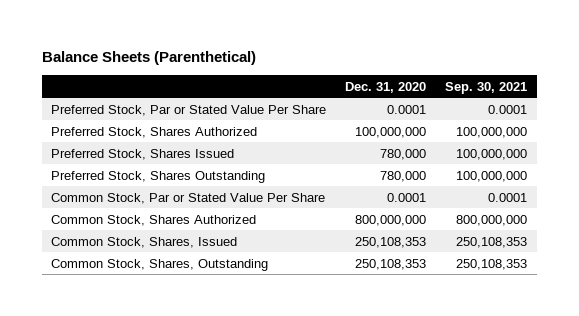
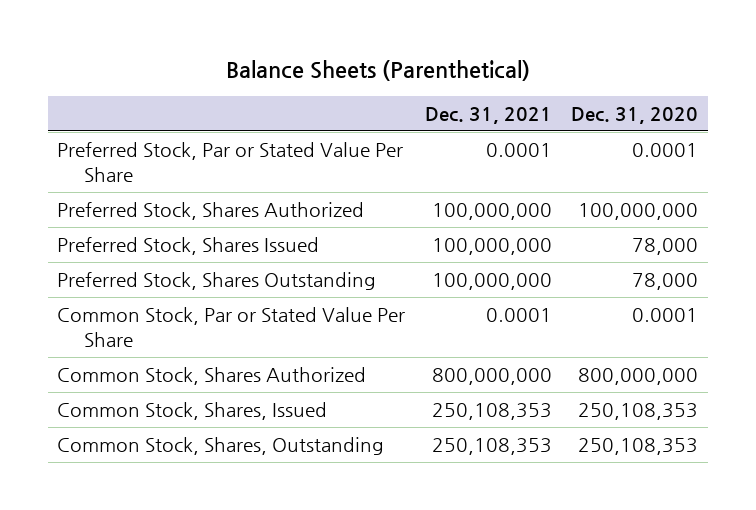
- | Dec. 31, 2020 | Sep. 30, 2021
+ | Dec. 31, 2021 | Dec. 31, 2020
- Preferred Stock, Shares Issued | 780,000 | 100,000,000
- Preferred Stock, Shares Outstanding | 780,000 | 100,000,000
+ Preferred Stock, Shares Issued | 100,000,000 | 78,000
+ Preferred Stock, Shares Outstanding | 100,000,000 | 78,000

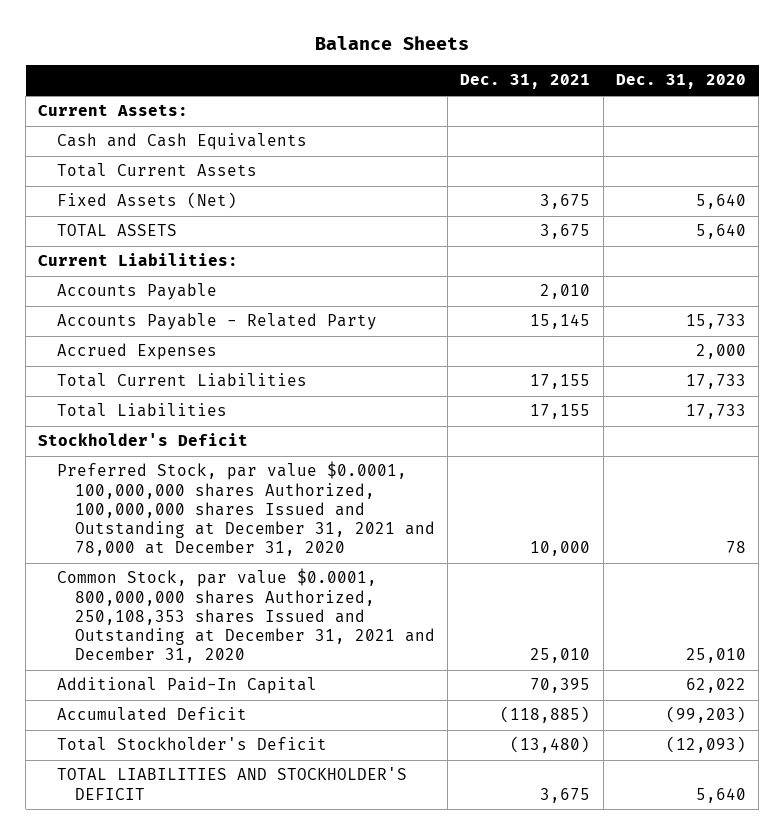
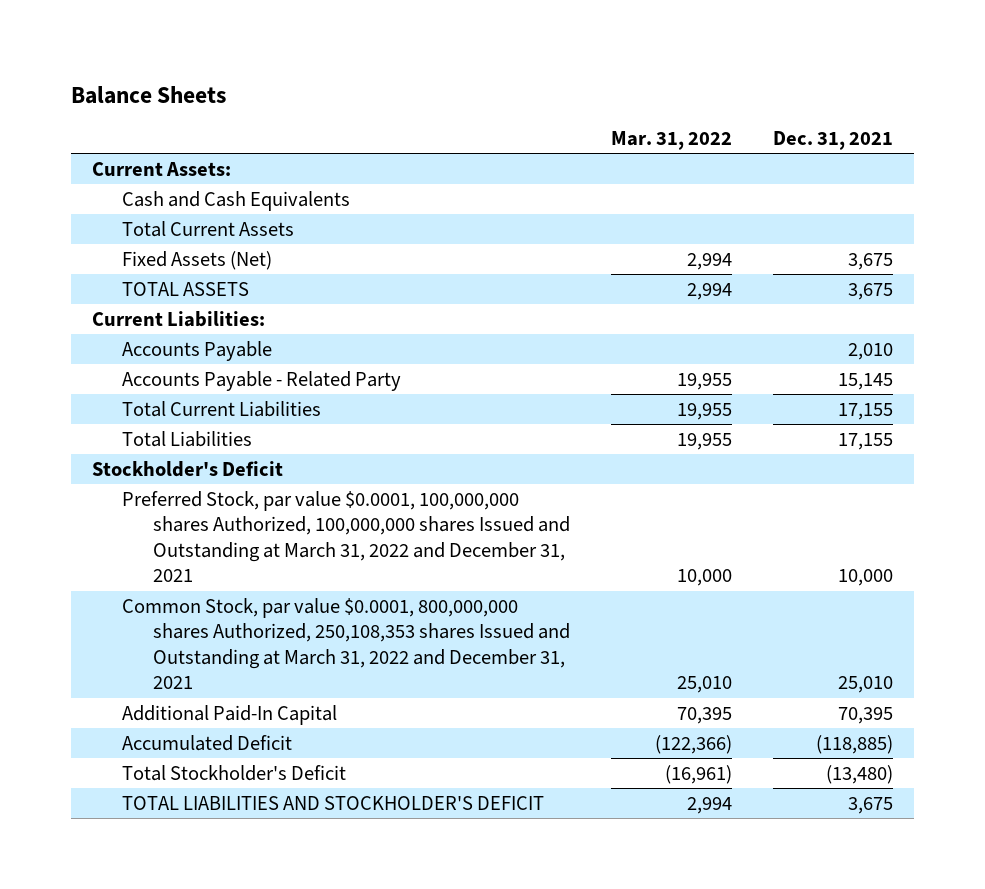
- | Dec. 31, 2021 | Dec. 31, 2020
+ | Mar. 31, 2022 | Dec. 31, 2021
- Accrued Expenses | | 2,000
- Preferred Stock, par value $0.0001, 100,000,000 shares Authorized, 100,000,000 shares Issued and Outstanding at December 31, 2021 and 78,000 at December 31, 2020 | 10,000 | 78
- Common Stock, par value $0.0001, 800,000,000 shares Authorized, 250,108,353 shares Issued and Outstanding at December 31, 2021 and December 31, 2020 | 25,010 | 25,010
+ Preferred Stock, par value $0.0001, 100,000,000 shares Authorized, 100,000,000 shares Issued and Outstanding at March 31, 2022 and December 31, 2021 | 10,000 | 10,000
+ Common Stock, par value $0.0001, 800,000,000 shares Authorized, 250,108,353 shares Issued and Outstanding at March 31, 2022 and December 31, 2021 | 25,010 | 25,010

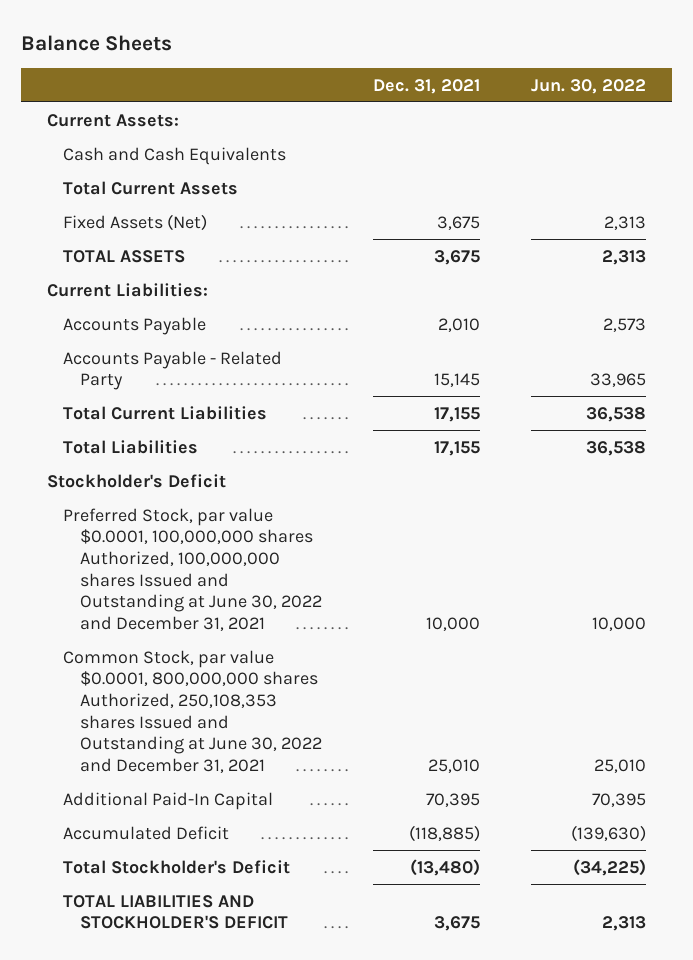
- | Mar. 31, 2022 | Dec. 31, 2021
+ | Dec. 31, 2021 | Jun. 30, 2022
- Preferred Stock, par value $0.0001, 100,000,000 shares Authorized, 100,000,000 shares Issued and Outstanding at March 31, 2022 and December 31, 2021 | 10,000 | 10,000
- Common Stock, par value $0.0001, 800,000,000 shares Authorized, 250,108,353 shares Issued and Outstanding at March 31, 2022 and December 31, 2021 | 25,010 | 25,010
+ Preferred Stock, par value $0.0001, 100,000,000 shares Authorized, 100,000,000 shares Issued and Outstanding at June 30, 2022 and December 31, 2021 | 10,000 | 10,000
+ Common Stock, par value $0.0001, 800,000,000 shares Authorized, 250,108,353 shares Issued and Outstanding at June 30, 2022 and December 31, 2021 | 25,010 | 25,010

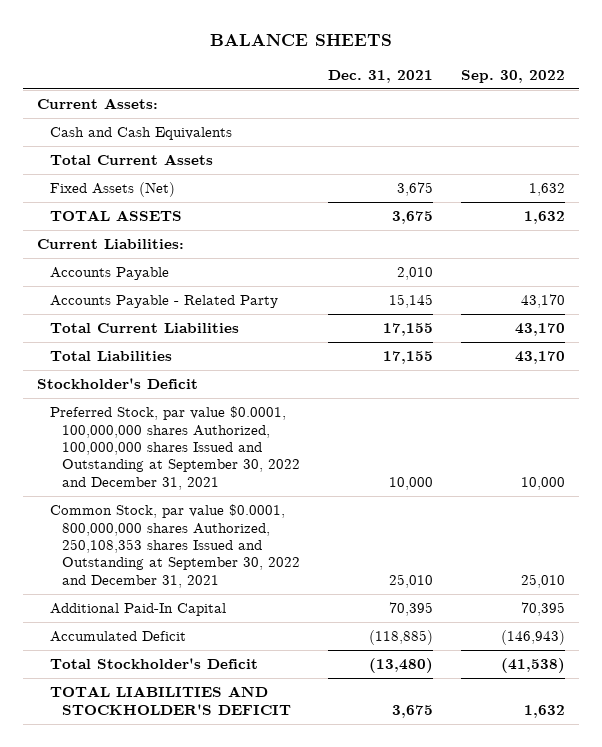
- Balance Sheets
+ BALANCE SHEETS
- | Dec. 31, 2021 | Jun. 30, 2022
+ | Dec. 31, 2021 | Sep. 30, 2022
- Preferred Stock, par value $0.0001, 100,000,000 shares Authorized, 100,000,000 shares Issued and Outstanding at June 30, 2022 and December 31, 2021 | 10,000 | 10,000
- Common Stock, par value $0.0001, 800,000,000 shares Authorized, 250,108,353 shares Issued and Outstanding at June 30, 2022 and December 31, 2021 | 25,010 | 25,010
+ Preferred Stock, par value $0.0001, 100,000,000 shares Authorized, 100,000,000 shares Issued and Outstanding at September 30, 2022 and December 31, 2021 | 10,000 | 10,000
+ Common Stock, par value $0.0001, 800,000,000 shares Authorized, 250,108,353 shares Issued and Outstanding at September 30, 2022 and December 31, 2021 | 25,010 | 25,010

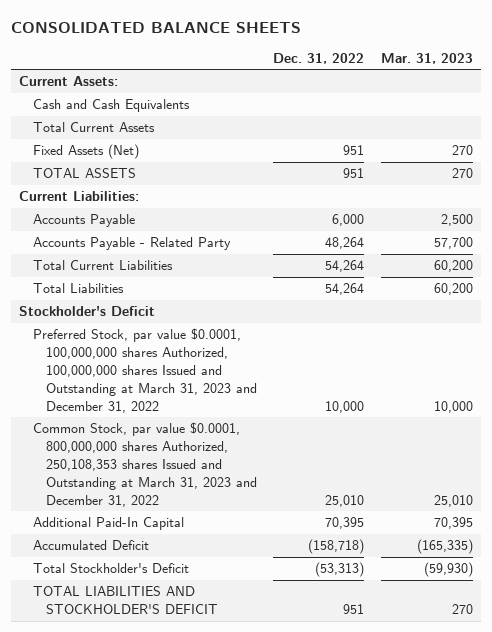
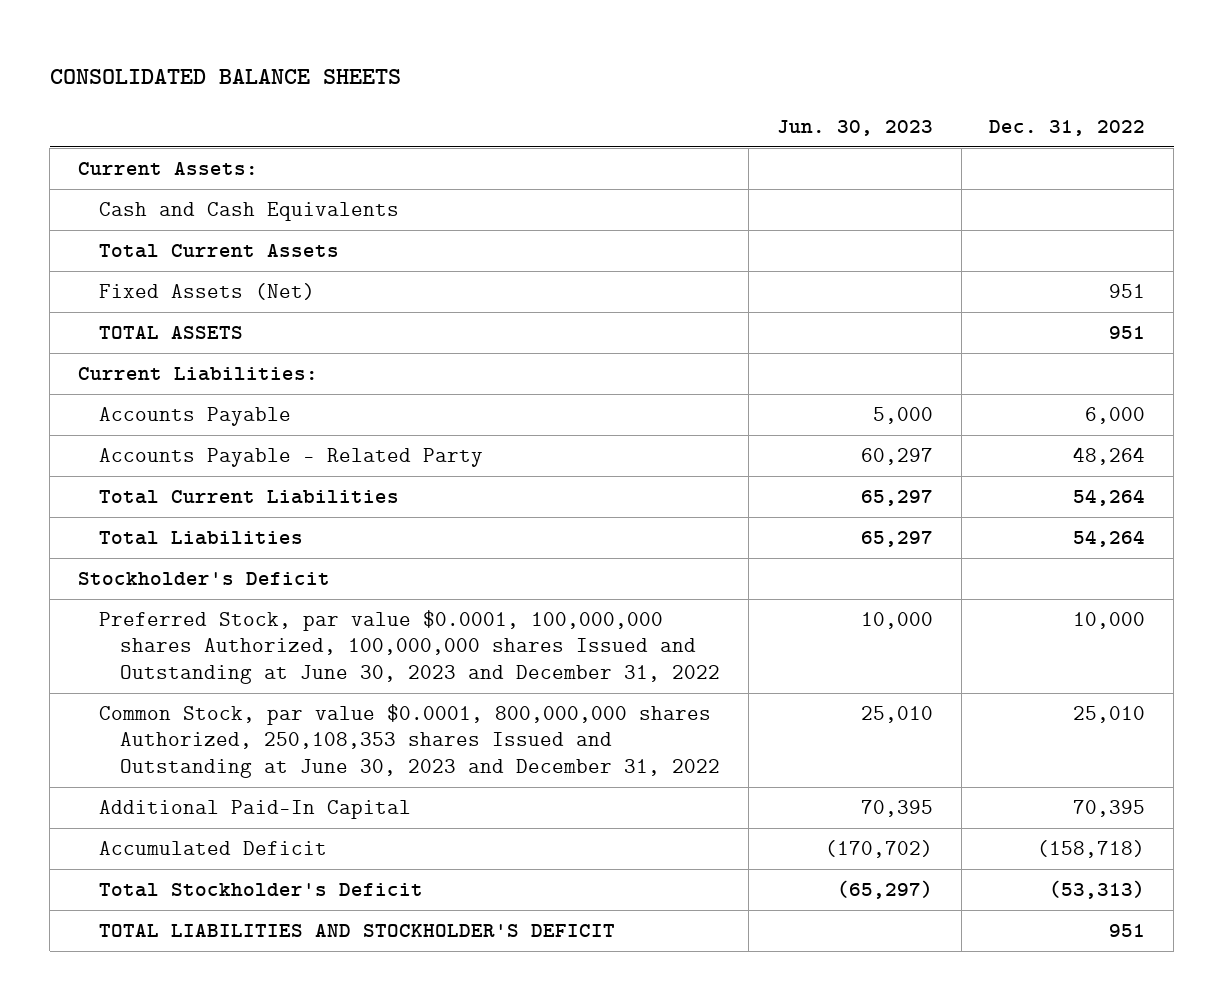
- | Dec. 31, 2022 | Mar. 31, 2023
+ | Jun. 30, 2023 | Dec. 31, 2022
- Preferred Stock, par value $0.0001, 100,000,000 shares Authorized, 100,000,000 shares Issued and Outstanding at March 31, 2023 and December 31, 2022 | 10,000 | 10,000
- Common Stock, par value $0.0001, 800,000,000 shares Authorized, 250,108,353 shares Issued and Outstanding at March 31, 2023 and December 31, 2022 | 25,010 | 25,010
+ Preferred Stock, par value $0.0001, 100,000,000 shares Authorized, 100,000,000 shares Issued and Outstanding at June 30, 2023 and December 31, 2022 | 10,000 | 10,000
+ Common Stock, par value $0.0001, 800,000,000 shares Authorized, 250,108,353 shares Issued and Outstanding at June 30, 2023 and December 31, 2022 | 25,010 | 25,010

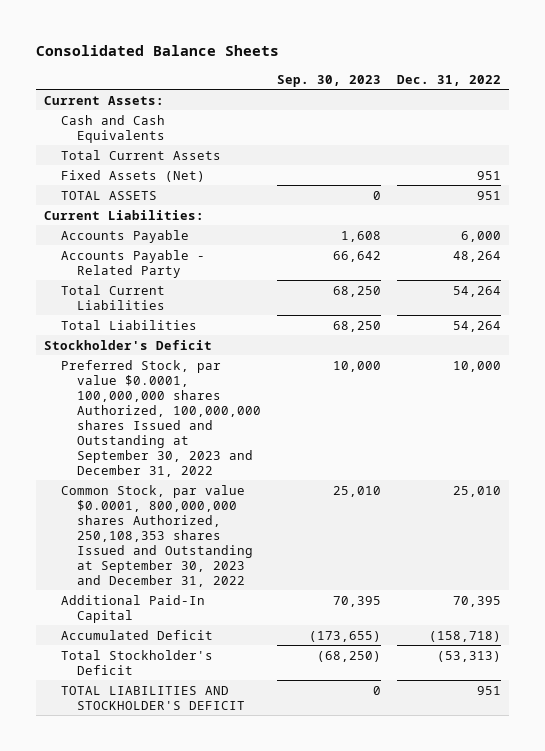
- CONSOLIDATED BALANCE SHEETS
+ Consolidated Balance Sheets
- | Jun. 30, 2023 | Dec. 31, 2022
+ | Sep. 30, 2023 | Dec. 31, 2022
- Preferred Stock, par value $0.0001, 100,000,000 shares Authorized, 100,000,000 shares Issued and Outstanding at June 30, 2023 and December 31, 2022 | 10,000 | 10,000
- Common Stock, par value $0.0001, 800,000,000 shares Authorized, 250,108,353 shares Issued and Outstanding at June 30, 2023 and December 31, 2022 | 25,010 | 25,010
+ Preferred Stock, par value $0.0001, 100,000,000 shares Authorized, 100,000,000 shares Issued and Outstanding at September 30, 2023 and December 31, 2022 | 10,000 | 10,000
+ Common Stock, par value $0.0001, 800,000,000 shares Authorized, 250,108,353 shares Issued and Outstanding at September 30, 2023 and December 31, 2022 | 25,010 | 25,010

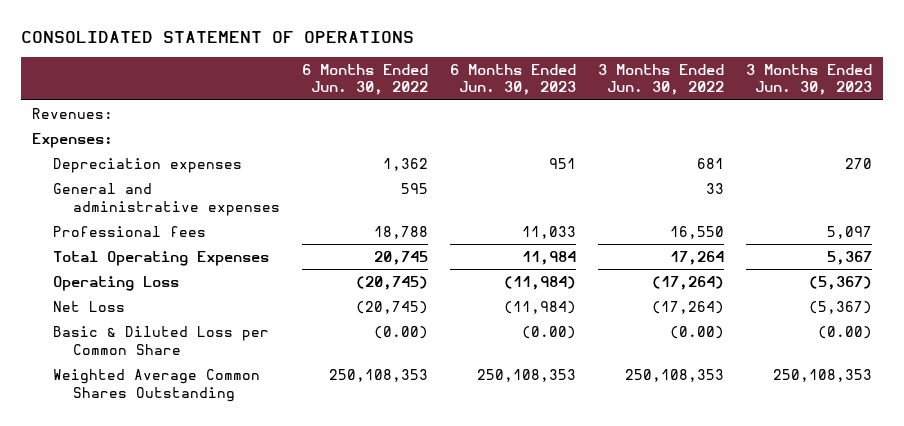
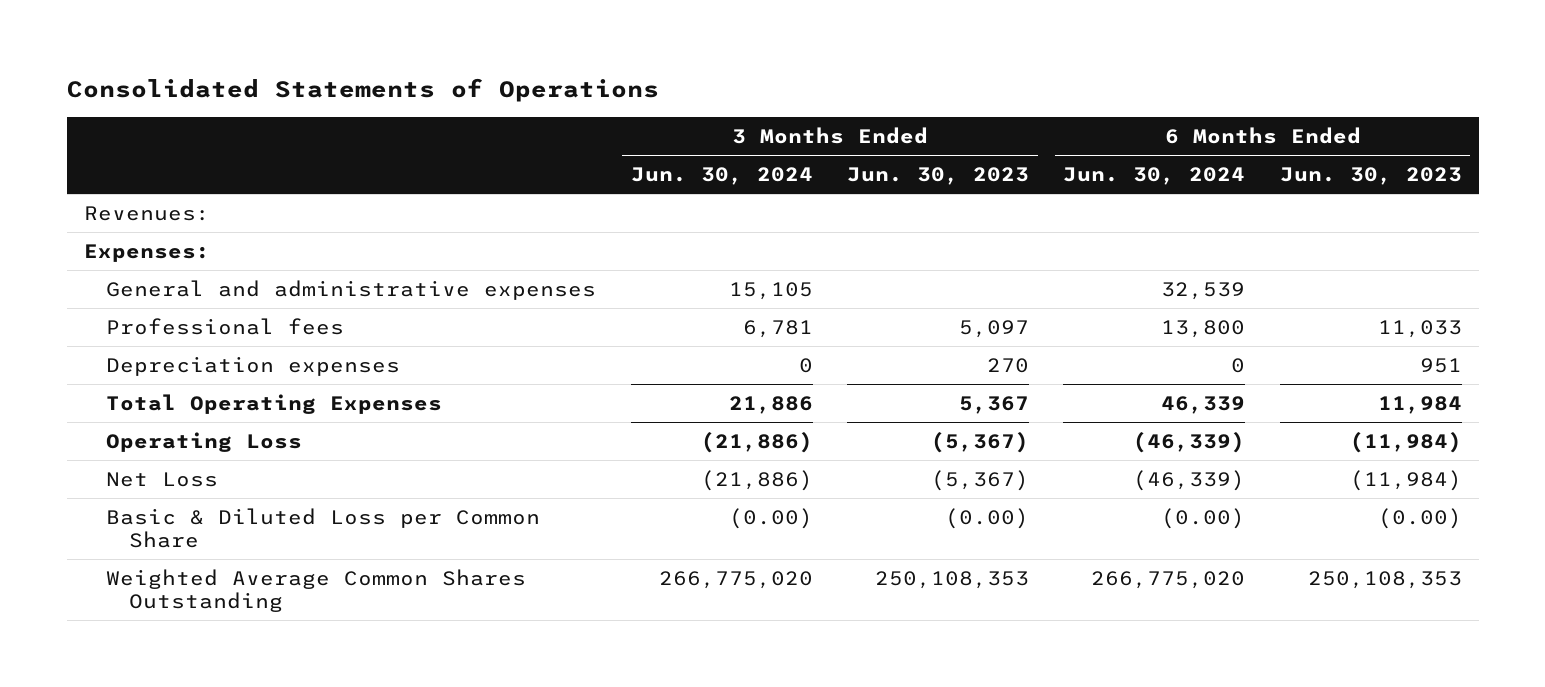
- CONSOLIDATED STATEMENT OF OPERATIONS
+ Consolidated Statements of Operations
- | 6 Months Ended Jun. 30, 2022 | 6 Months Ended Jun. 30, 2023 | 3 Months Ended Jun. 30, 2022 | 3 Months Ended Jun. 30, 2023
+ | 3 Months Ended Jun. 30, 2024 | 3 Months Ended Jun. 30, 2023 | 6 Months Ended Jun. 30, 2024 | 6 Months Ended Jun. 30, 2023
moved down: Depreciation expenses | 0 | 270 | 0 | 951

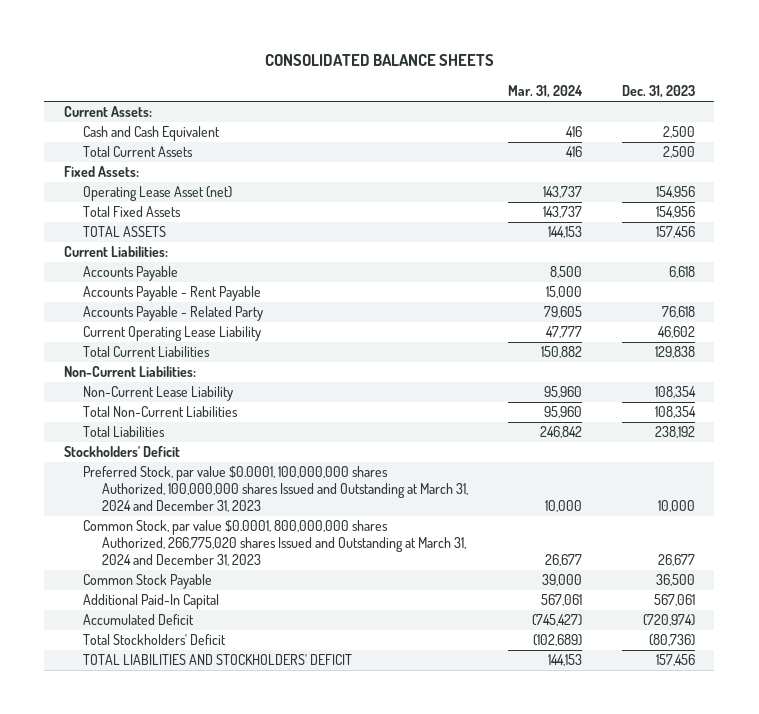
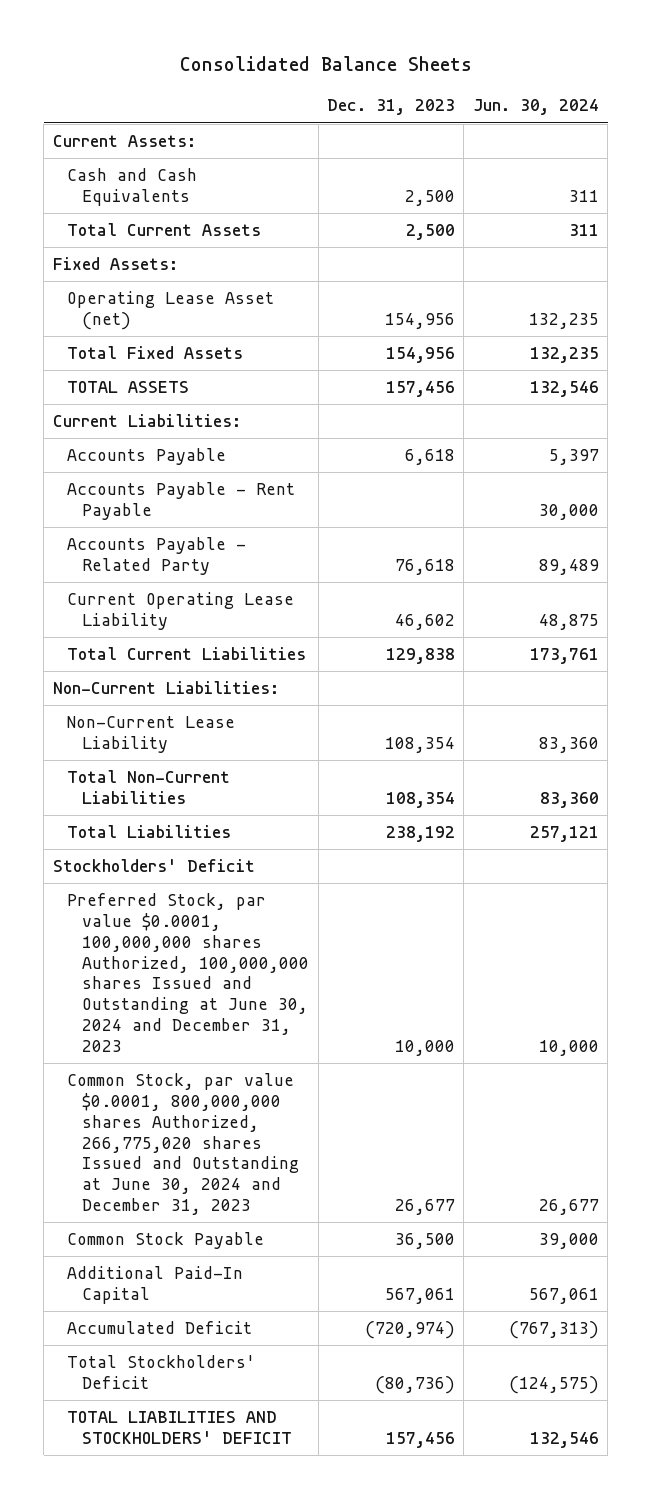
- CONSOLIDATED BALANCE SHEETS
+ Consolidated Balance Sheets
- | Mar. 31, 2024 | Dec. 31, 2023
+ | Dec. 31, 2023 | Jun. 30, 2024
- Cash and Cash Equivalent | 416 | 2,500
+ Cash and Cash Equivalents | 2,500 | 311
- Preferred Stock, par value $0.0001, 100,000,000 shares Authorized, 100,000,000 shares Issued and Outstanding at March 31, 2024 and December 31, 2023 | 10,000 | 10,000
- Common Stock, par value $0.0001, 800,000,000 shares Authorized, 266,775,020 shares Issued and Outstanding at March 31, 2024 and December 31, 2023 | 26,677 | 26,677
+ Preferred Stock, par value $0.0001, 100,000,000 shares Authorized, 100,000,000 shares Issued and Outstanding at June 30, 2024 and December 31, 2023 | 10,000 | 10,000
+ Common Stock, par value $0.0001, 800,000,000 shares Authorized, 266,775,020 shares Issued and Outstanding at June 30, 2024 and December 31, 2023 | 26,677 | 26,677

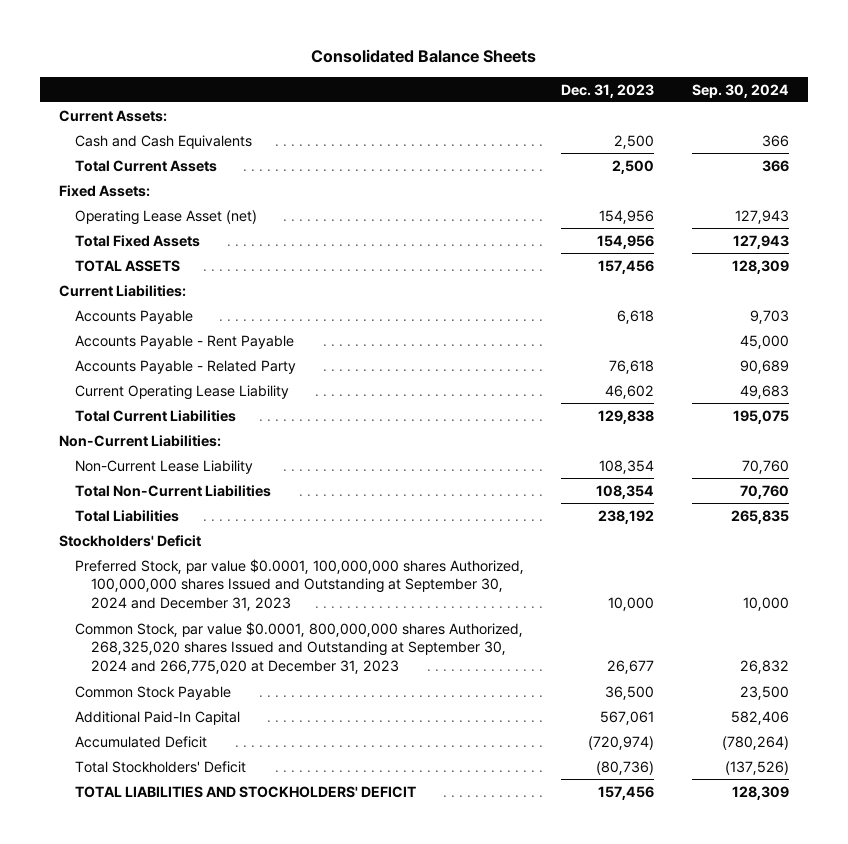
- | Dec. 31, 2023 | Jun. 30, 2024
+ | Dec. 31, 2023 | Sep. 30, 2024
- Preferred Stock, par value $0.0001, 100,000,000 shares Authorized, 100,000,000 shares Issued and Outstanding at June 30, 2024 and December 31, 2023 | 10,000 | 10,000
- Common Stock, par value $0.0001, 800,000,000 shares Authorized, 266,775,020 shares Issued and Outstanding at June 30, 2024 and December 31, 2023 | 26,677 | 26,677
+ Preferred Stock, par value $0.0001, 100,000,000 shares Authorized, 100,000,000 shares Issued and Outstanding at September 30, 2024 and December 31, 2023 | 10,000 | 10,000
+ Common Stock, par value $0.0001, 800,000,000 shares Authorized, 268,325,020 shares Issued and Outstanding at September 30, 2024 and 266,775,020 at December 31, 2023 | 26,677 | 26,832

